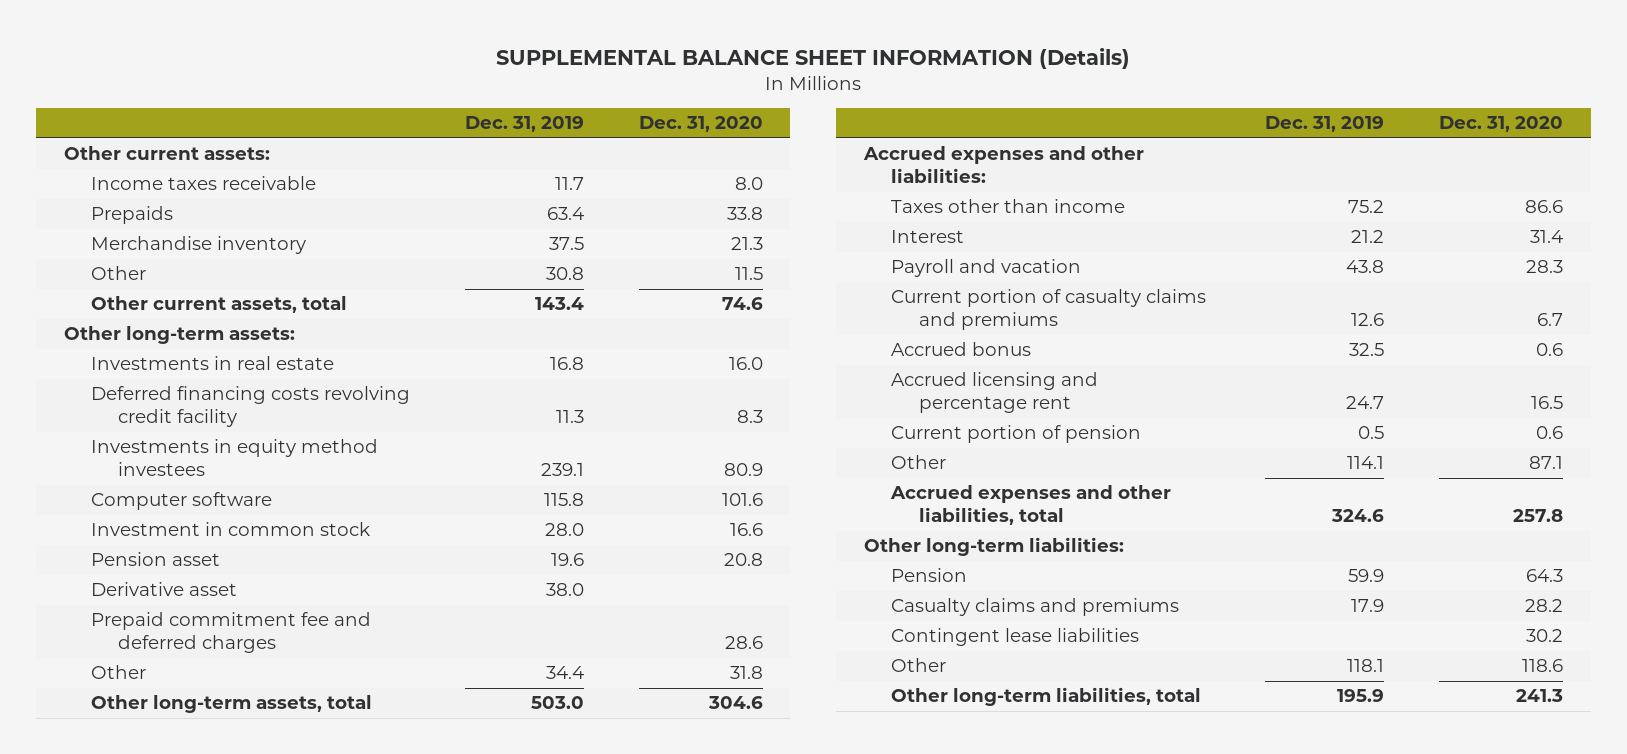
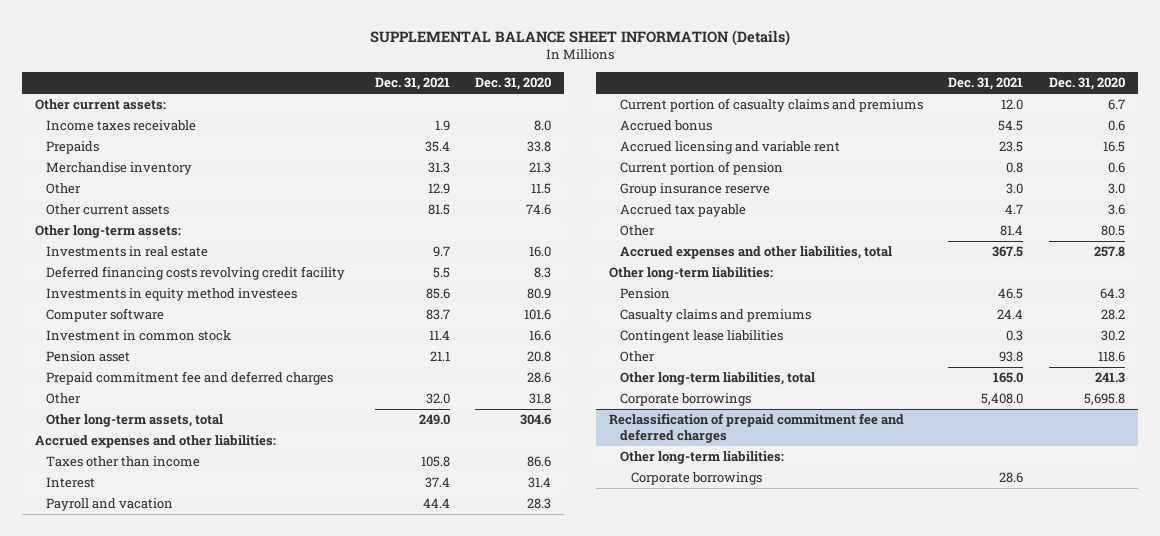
- | Dec. 31, 2019 | Dec. 31, 2020
+ | Dec. 31, 2021 | Dec. 31, 2020
- Other current assets, total | 143.4 | 74.6
+ Other current assets | 81.5 | 74.6
- Derivative asset | 38.0 |
- Accrued licensing and percentage rent | 24.7 | 16.5
+ Accrued licensing and variable rent | 23.5 | 16.5
- Other | 114.1 | 87.1
+ Group insurance reserve | 3.0 | 3.0
+ Accrued tax payable | 4.7 | 3.6
+ Other | 81.4 | 80.5
+ Corporate borrowings | 5,408.0 | 5,695.8
+ Reclassification of prepaid commitment fee and deferred charges
+ Other long-term liabilities:
+ Corporate borrowings | 28.6 |

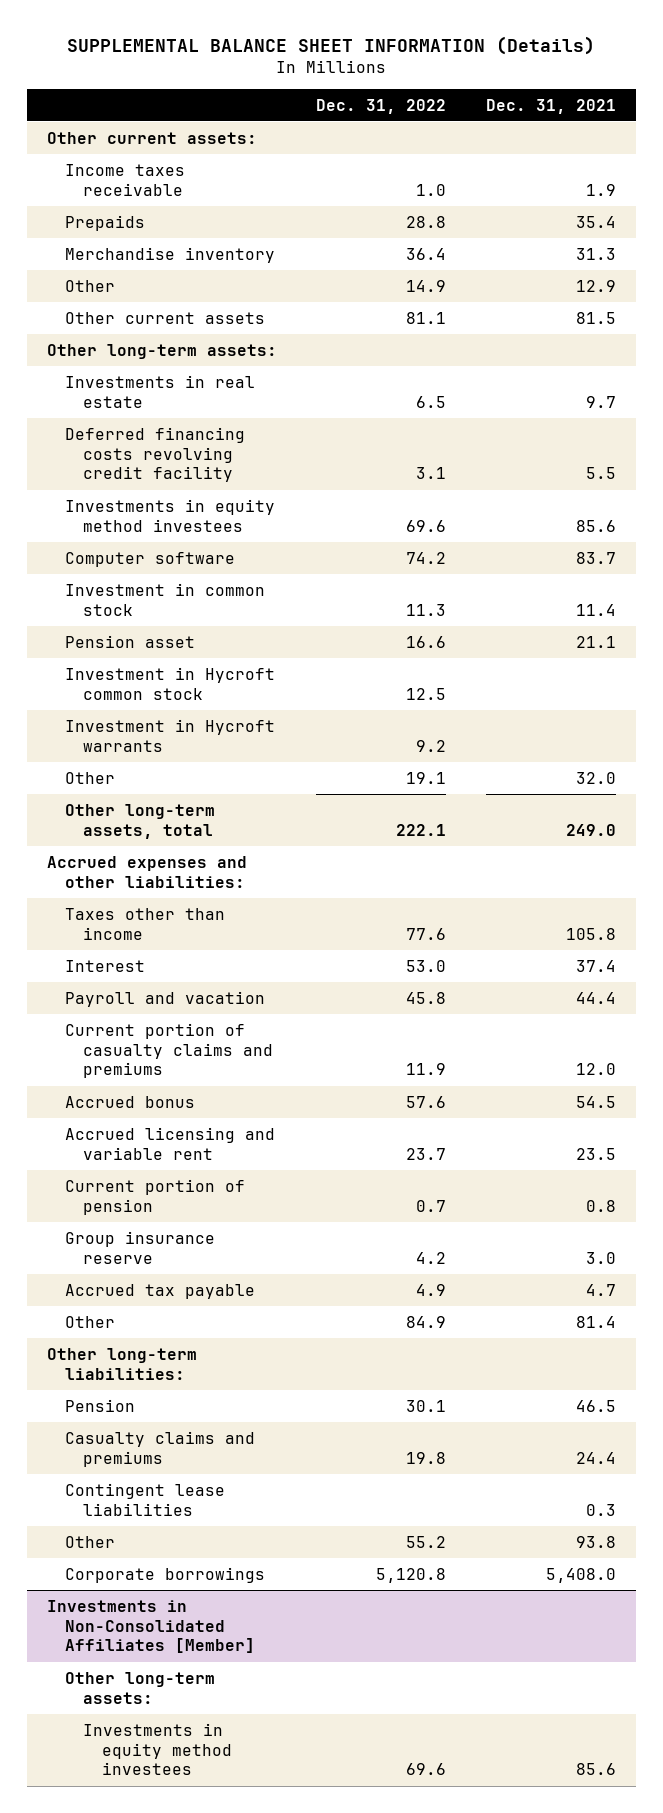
- | Dec. 31, 2021 | Dec. 31, 2020
+ | Dec. 31, 2022 | Dec. 31, 2021
- Prepaid commitment fee and deferred charges | | 28.6
+ Investment in Hycroft common stock | 12.5 |
+ Investment in Hycroft warrants | 9.2 |
- Accrued expenses and other liabilities, total | 367.5 | 257.8
- Other long-term liabilities, total | 165.0 | 241.3
- Reclassification of prepaid commitment fee and deferred charges
- Other long-term liabilities:
- Corporate borrowings | 28.6 |
+ Investments in Non-Consolidated Affiliates [Member]
+ Other long-term assets:
+ Investments in equity method investees | 69.6 | 85.6

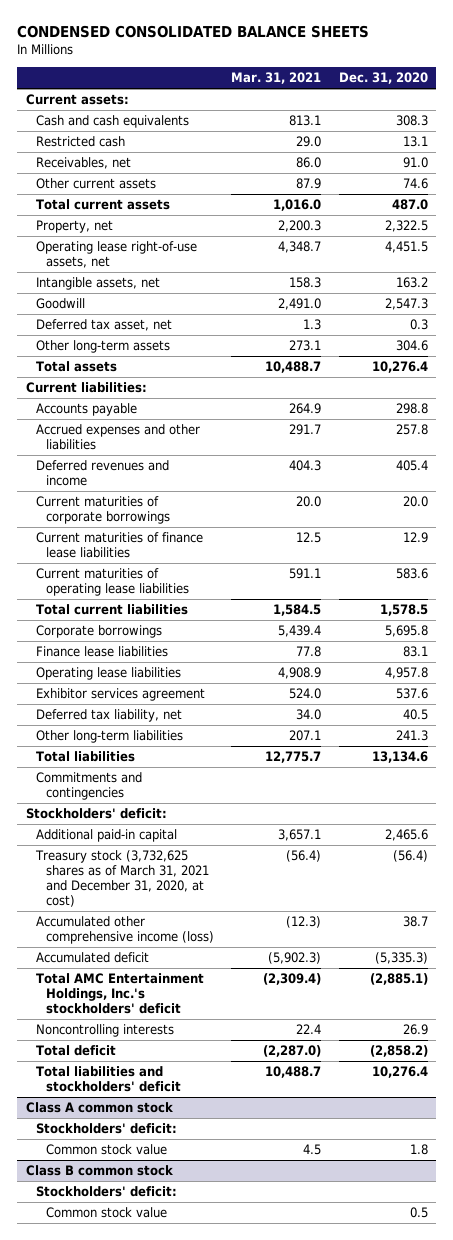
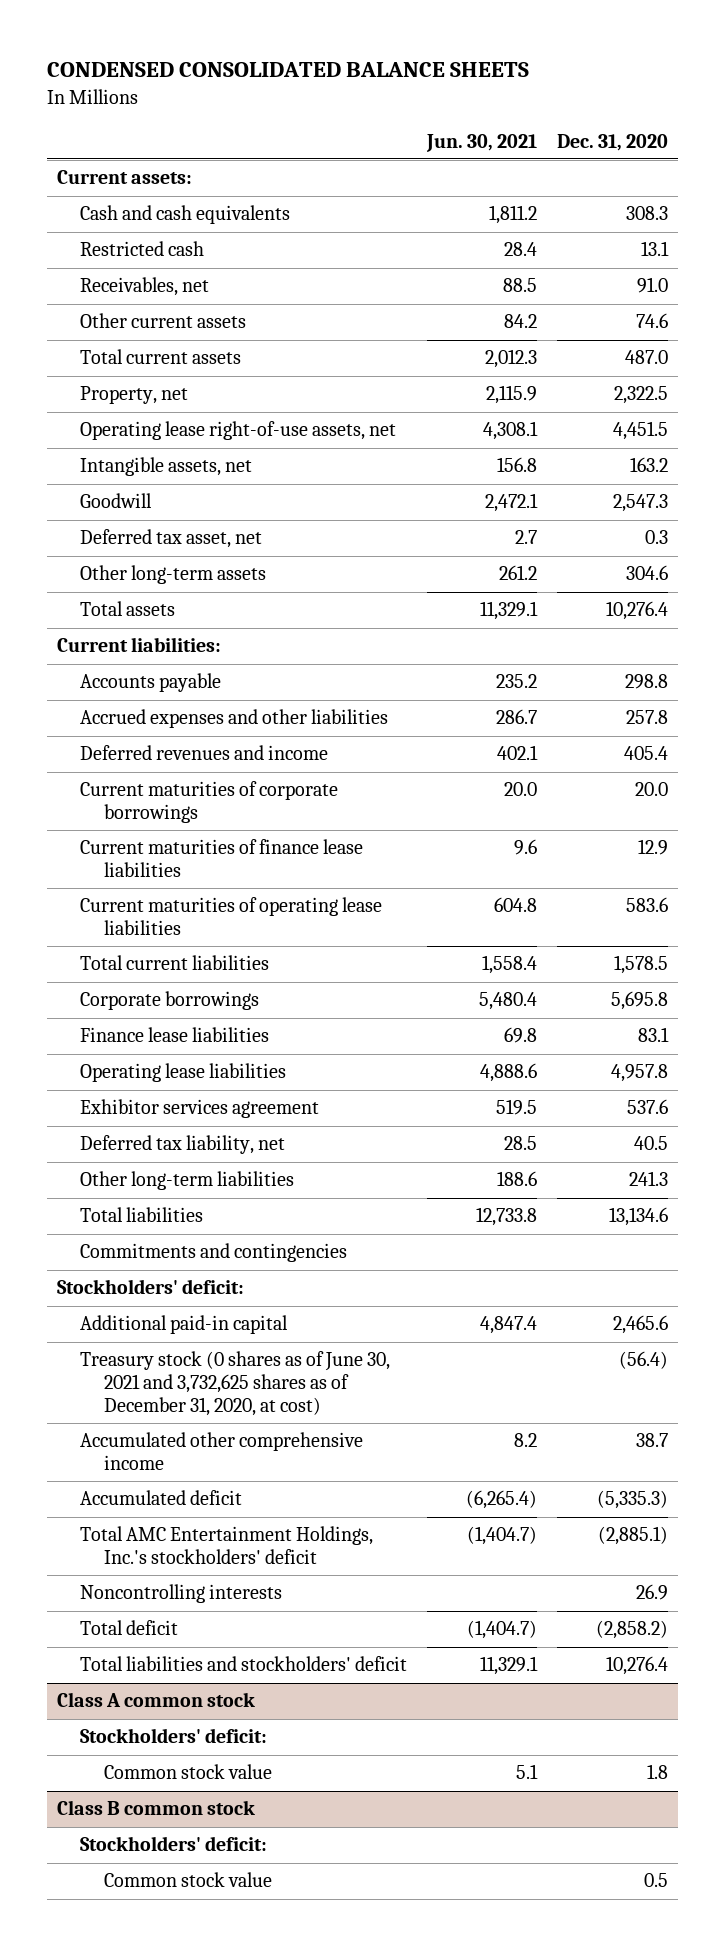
- | Mar. 31, 2021 | Dec. 31, 2020
+ | Jun. 30, 2021 | Dec. 31, 2020
- Treasury stock (3,732,625 shares as of March 31, 2021 and December 31, 2020, at cost) | (56.4) | (56.4)
- Accumulated other comprehensive income (loss) | (12.3) | 38.7
+ Treasury stock (0 shares as of June 30, 2021 and 3,732,625 shares as of December 31, 2020, at cost) | | (56.4)
+ Accumulated other comprehensive income | 8.2 | 38.7

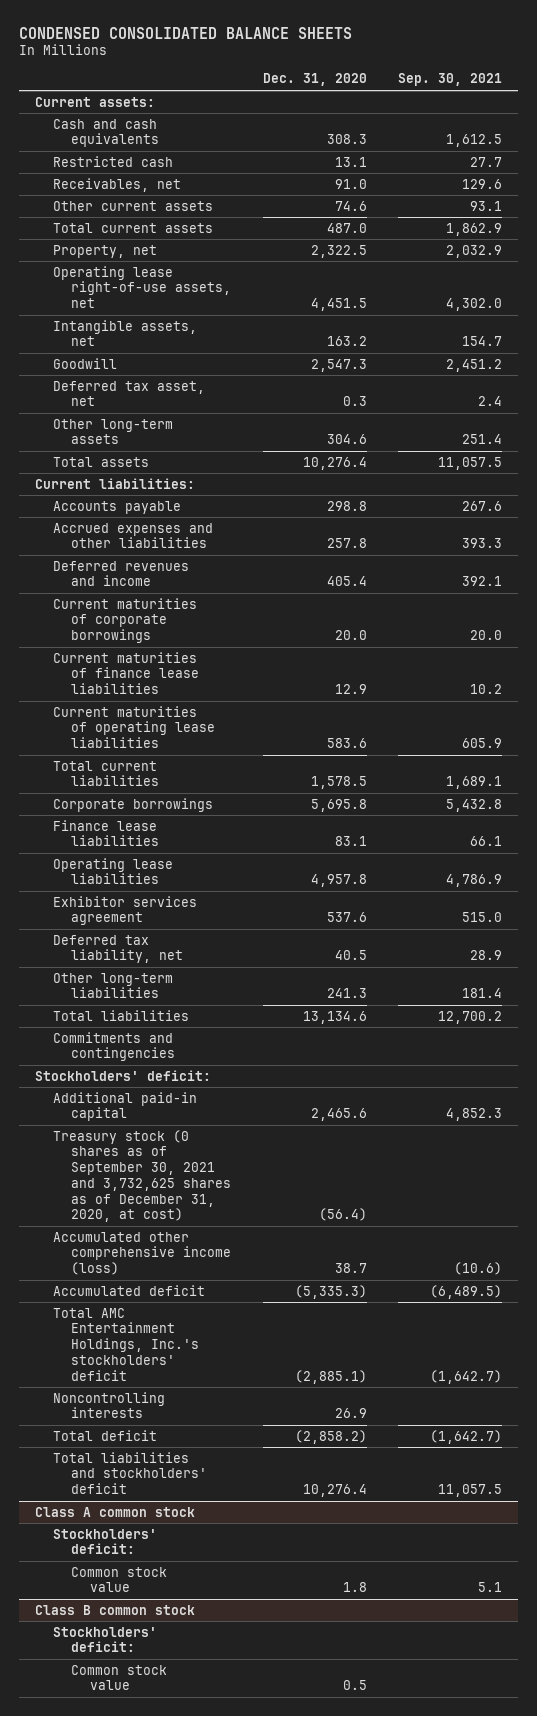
- | Jun. 30, 2021 | Dec. 31, 2020
+ | Dec. 31, 2020 | Sep. 30, 2021
- Treasury stock (0 shares as of June 30, 2021 and 3,732,625 shares as of December 31, 2020, at cost) | | (56.4)
- Accumulated other comprehensive income | 8.2 | 38.7
+ Treasury stock (0 shares as of September 30, 2021 and 3,732,625 shares as of December 31, 2020, at cost) | (56.4) |
+ Accumulated other comprehensive income (loss) | 38.7 | (10.6)

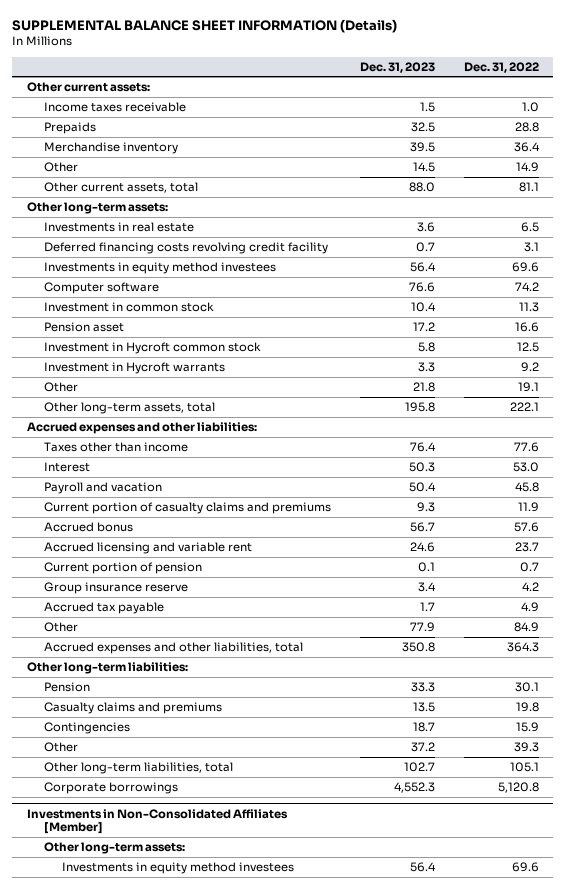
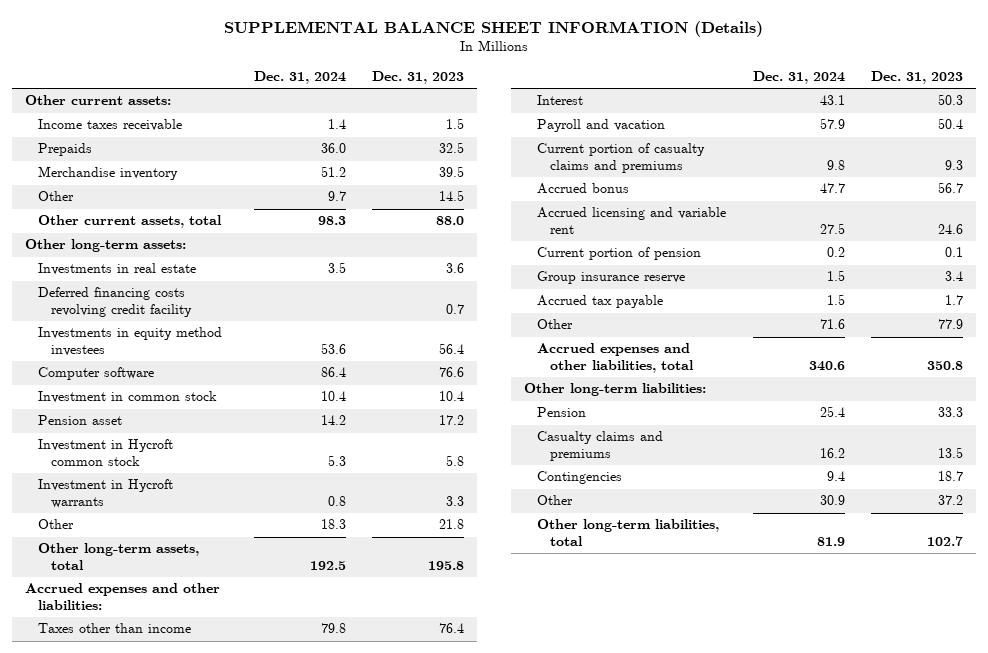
- | Dec. 31, 2023 | Dec. 31, 2022
+ | Dec. 31, 2024 | Dec. 31, 2023
- Corporate borrowings | 4,552.3 | 5,120.8
- Investments in Non-Consolidated Affiliates [Member]
- Other long-term assets:
- Investments in equity method investees | 56.4 | 69.6

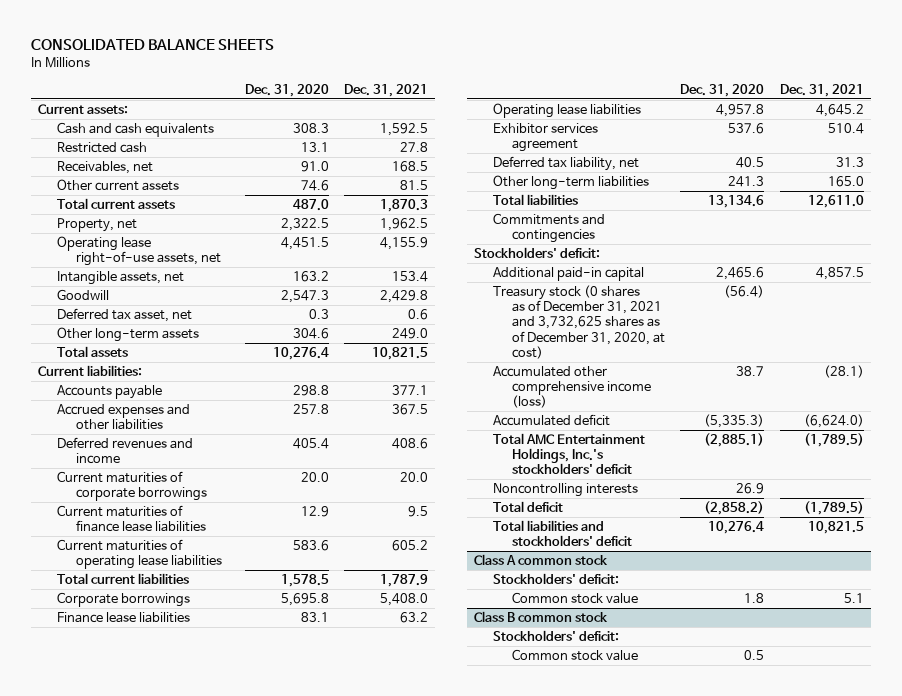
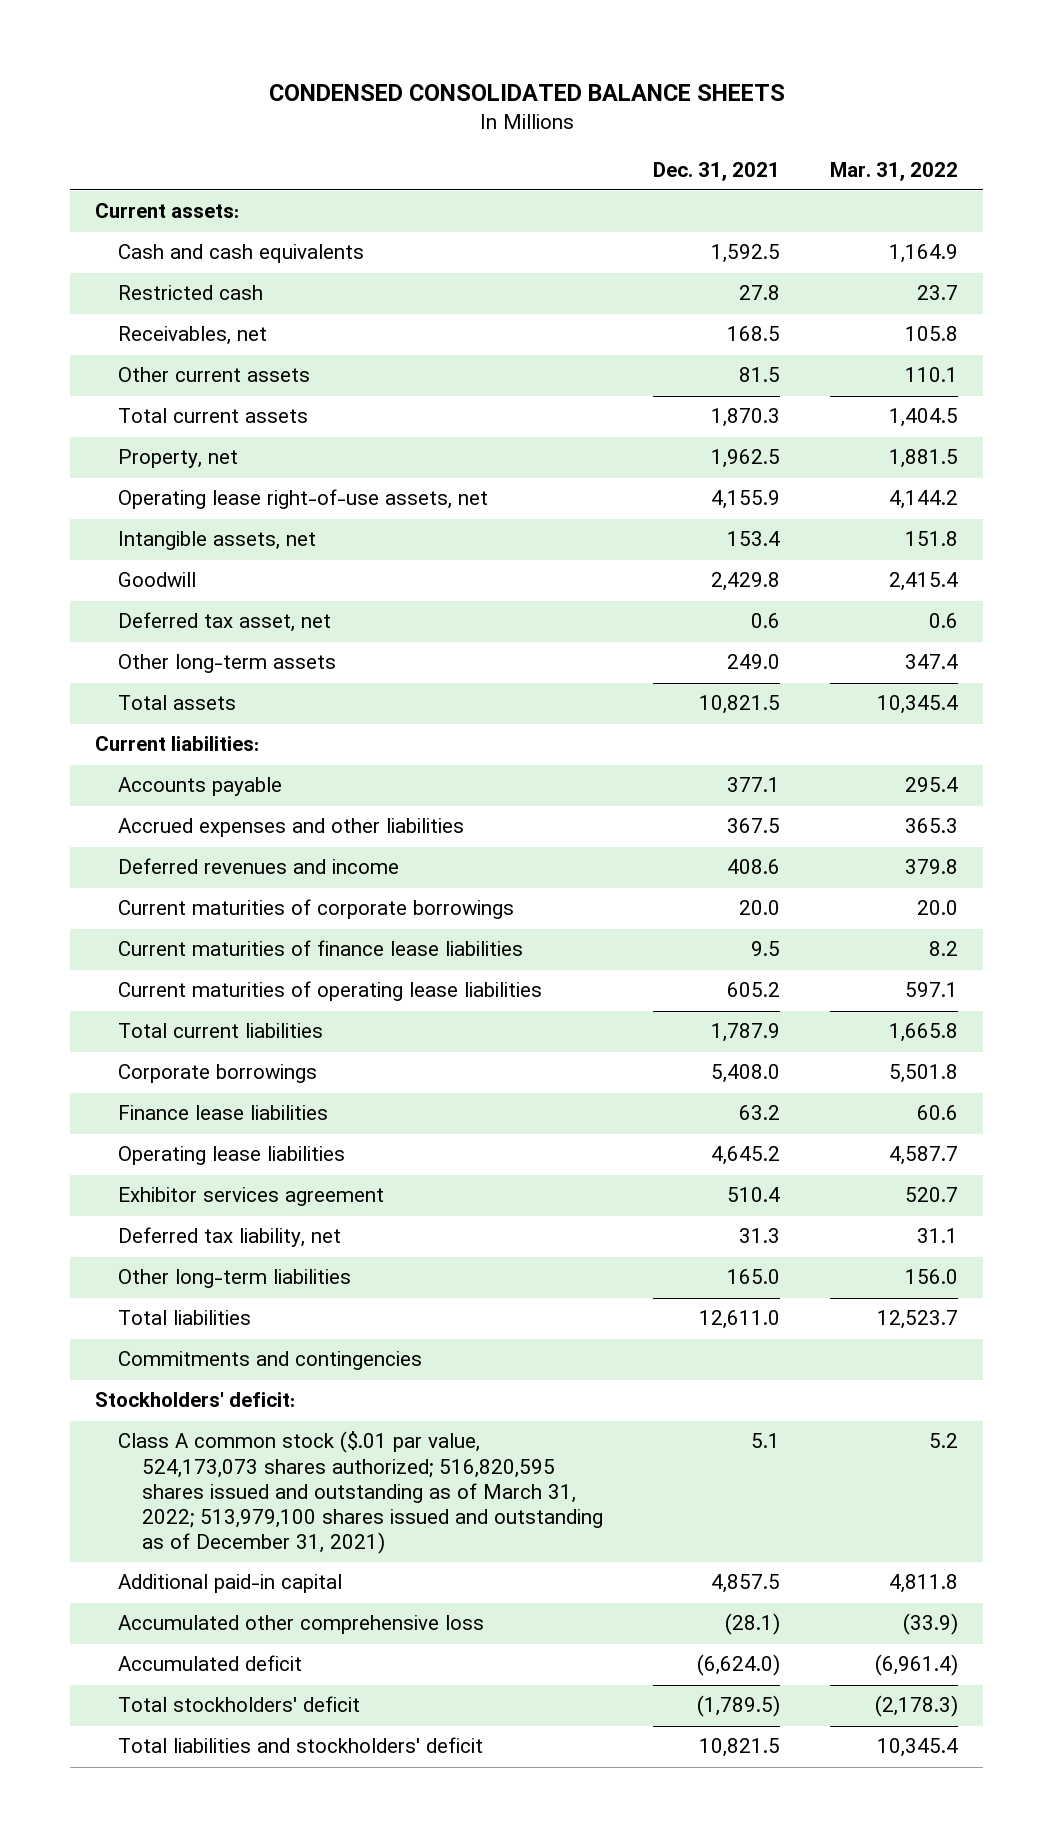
- CONSOLIDATED BALANCE SHEETS
+ CONDENSED CONSOLIDATED BALANCE SHEETS
- | Dec. 31, 2020 | Dec. 31, 2021
+ | Dec. 31, 2021 | Mar. 31, 2022
+ Class A common stock ($.01 par value, 524,173,073 shares authorized; 516,820,595 shares issued and outstanding as of March 31, 2022; 513,979,100 shares issued and outstanding as of December 31, 2021) | 5.1 | 5.2
- Treasury stock (0 shares as of December 31, 2021 and 3,732,625 shares as of December 31, 2020, at cost) | (56.4) |
- Accumulated other comprehensive income (loss) | 38.7 | (28.1)
+ Accumulated other comprehensive loss | (28.1) | (33.9)
- Total AMC Entertainment Holdings, Inc.'s stockholders' deficit | (2,885.1) | (1,789.5)
- Noncontrolling interests | 26.9 |
- Total deficit | (2,858.2) | (1,789.5)
+ Total stockholders' deficit | (1,789.5) | (2,178.3)
- Class A common stock
- Stockholders' deficit:
- Common stock value | 1.8 | 5.1
- Class B common stock
- Stockholders' deficit:
- Common stock value | 0.5 |

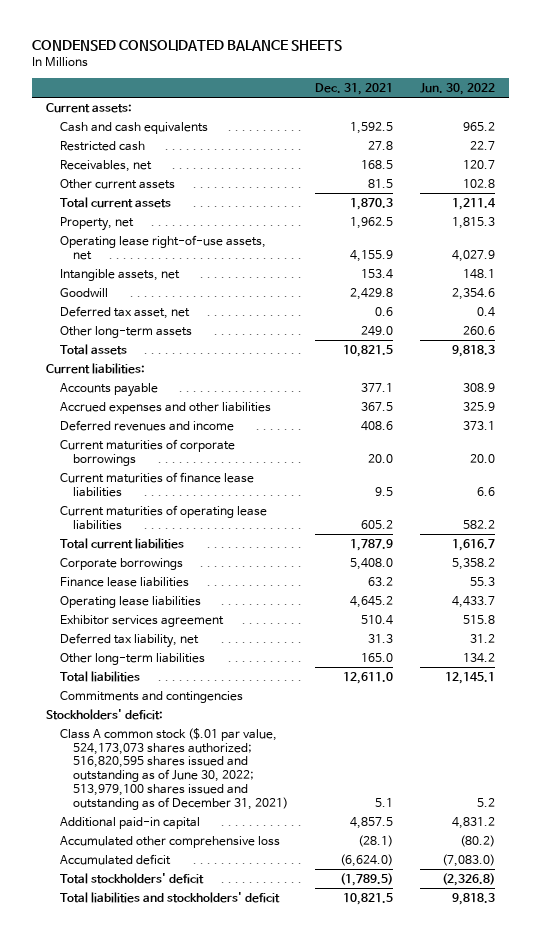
- | Dec. 31, 2021 | Mar. 31, 2022
+ | Dec. 31, 2021 | Jun. 30, 2022
- Class A common stock ($.01 par value, 524,173,073 shares authorized; 516,820,595 shares issued and outstanding as of March 31, 2022; 513,979,100 shares issued and outstanding as of December 31, 2021) | 5.1 | 5.2
+ Class A common stock ($.01 par value, 524,173,073 shares authorized; 516,820,595 shares issued and outstanding as of June 30, 2022; 513,979,100 shares issued and outstanding as of December 31, 2021) | 5.1 | 5.2

